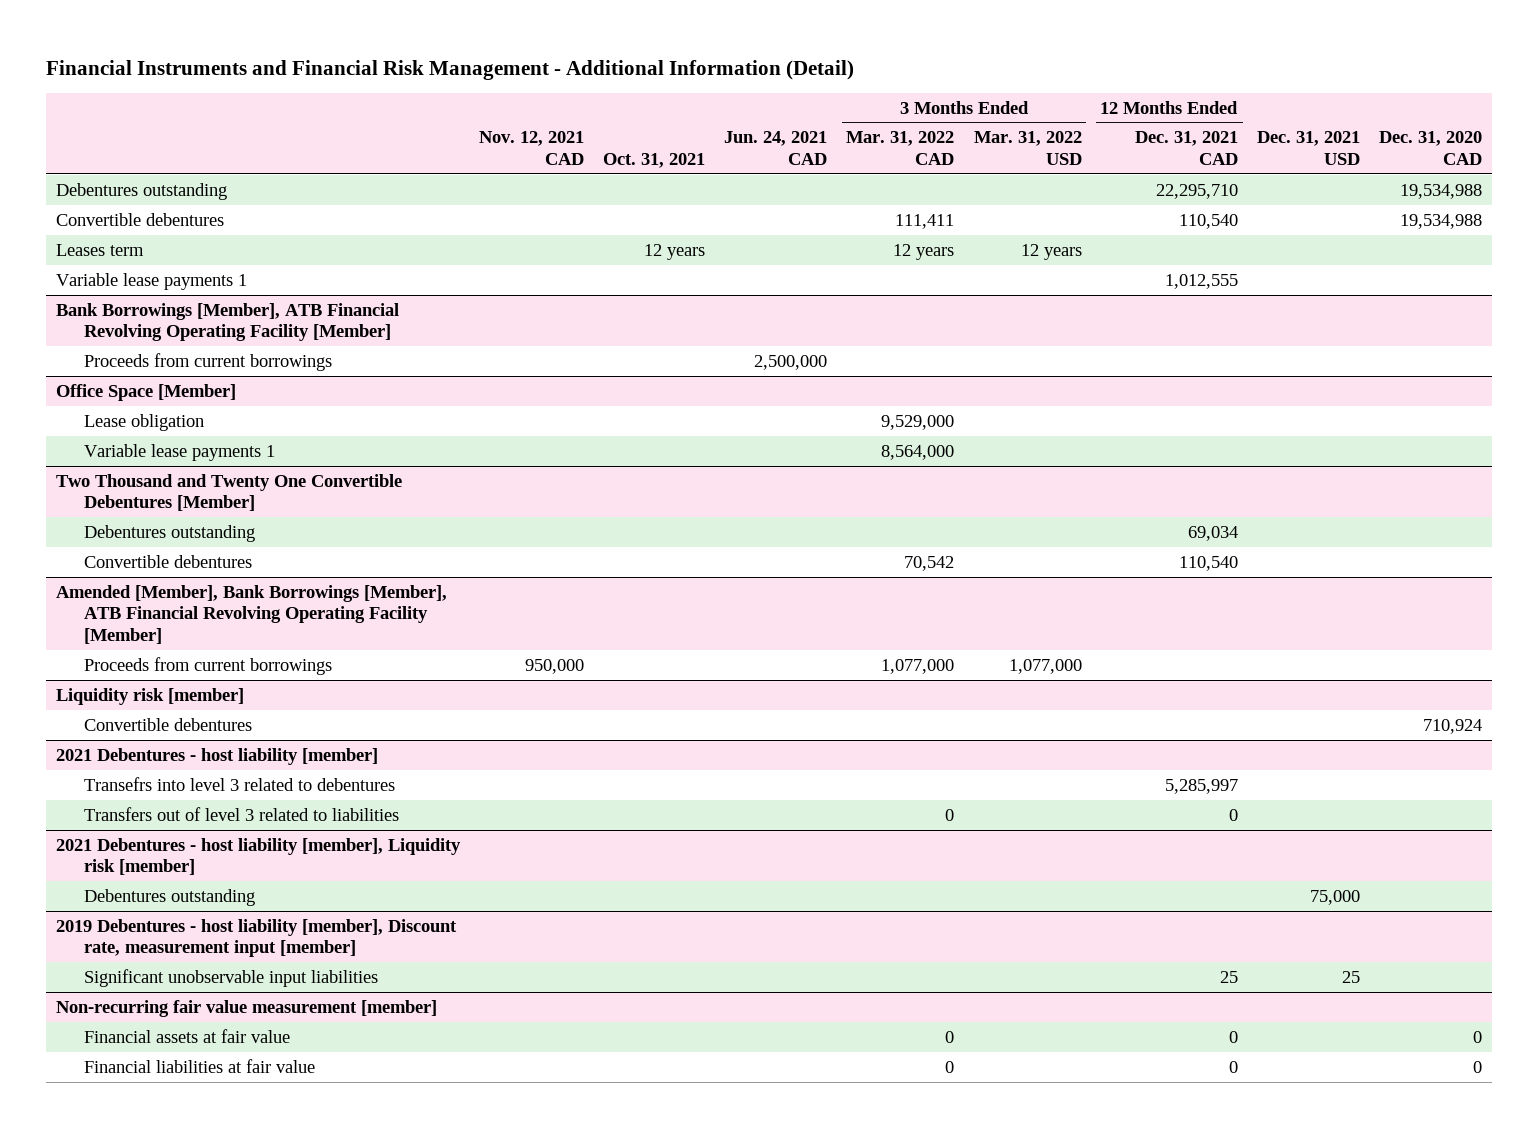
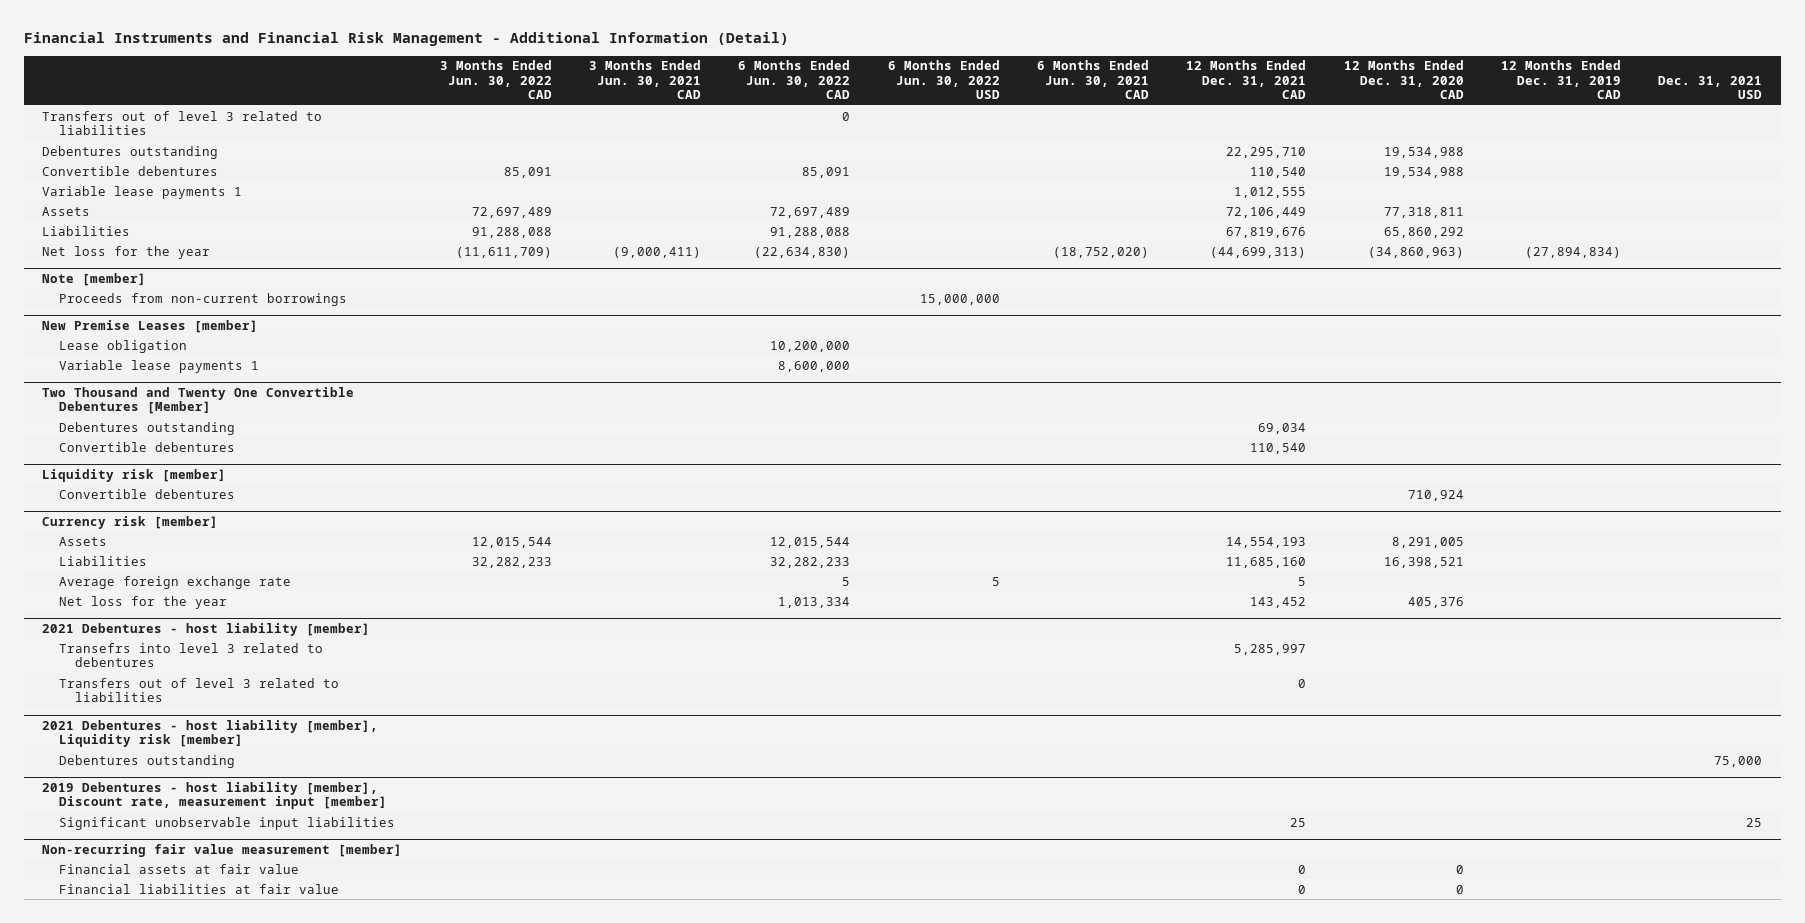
- | Nov. 12, 2021 CAD | Oct. 31, 2021 | Jun. 24, 2021 CAD | 3 Months Ended Mar. 31, 2022 CAD | 3 Months Ended Mar. 31, 2022 USD | 12 Months Ended Dec. 31, 2021 CAD | Dec. 31, 2021 USD | Dec. 31, 2020 CAD
+ | 3 Months Ended Jun. 30, 2022 CAD | 3 Months Ended Jun. 30, 2021 CAD | 6 Months Ended Jun. 30, 2022 CAD | 6 Months Ended Jun. 30, 2022 USD | 6 Months Ended Jun. 30, 2021 CAD | 12 Months Ended Dec. 31, 2021 CAD | 12 Months Ended Dec. 31, 2020 CAD | 12 Months Ended Dec. 31, 2019 CAD | Dec. 31, 2021 USD
+ Transfers out of level 3 related to liabilities | | | 0 | | | | | |
- Leases term | | 12 years | | 12 years | 12 years | | |
- Bank Borrowings [Member], ATB Financial Revolving Operating Facility [Member]
- Proceeds from current borrowings | | | 2,500,000 | | | | |
- Office Space [Member]
- Lease obligation | | | | 9,529,000 | | | |
- Variable lease payments 1 | | | | 8,564,000 | | | |
+ Assets | 72,697,489 | | 72,697,489 | | | 72,106,449 | 77,318,811 | |
+ Liabilities | 91,288,088 | | 91,288,088 | | | 67,819,676 | 65,860,292 | |
+ Net loss for the year | (11,611,709) | (9,000,411) | (22,634,830) | | (18,752,020) | (44,699,313) | (34,860,963) | (27,894,834) |
+ Note [member]
+ Proceeds from non-current borrowings | | | | 15,000,000 | | | | |
+ New Premise Leases [member]
+ Lease obligation | | | 10,200,000 | | | | | |
+ Variable lease payments 1 | | | 8,600,000 | | | | | |
- Amended [Member], Bank Borrowings [Member], ATB Financial Revolving Operating Facility [Member]
- Proceeds from current borrowings | 950,000 | | | 1,077,000 | 1,077,000 | | |
+ Currency risk [member]
+ Assets | 12,015,544 | | 12,015,544 | | | 14,554,193 | 8,291,005 | |
+ Liabilities | 32,282,233 | | 32,282,233 | | | 11,685,160 | 16,398,521 | |
+ Average foreign exchange rate | | | 5 | 5 | | 5 | | |
+ Net loss for the year | | | 1,013,334 | | | 143,452 | 405,376 | |

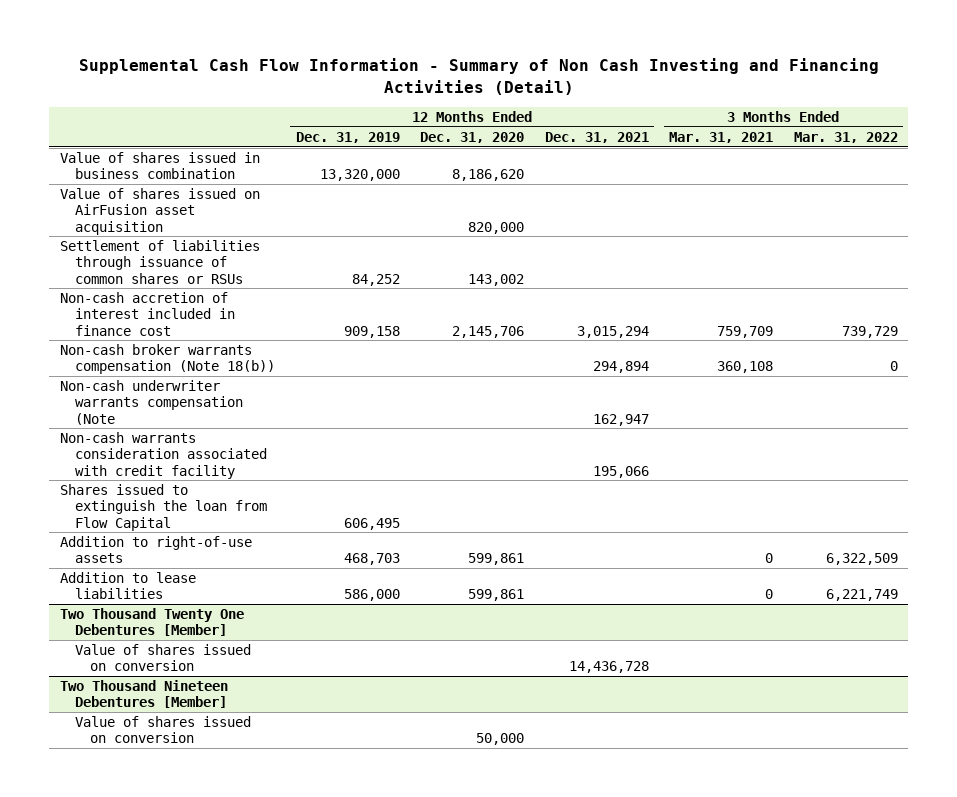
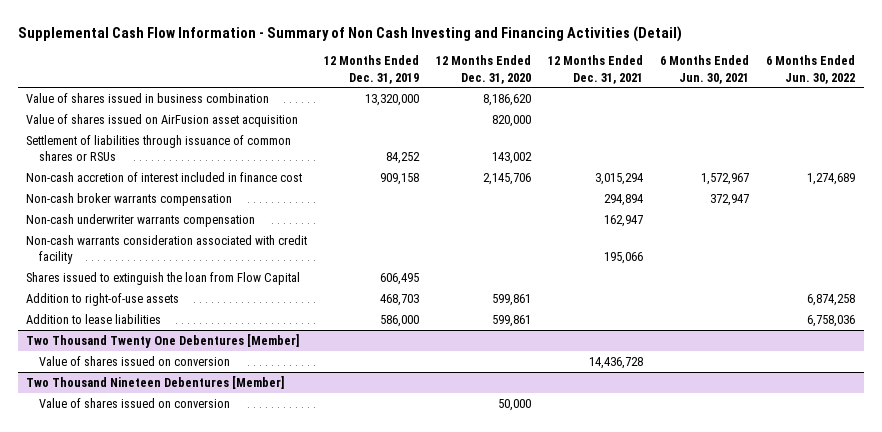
- | 12 Months Ended Dec. 31, 2019 | 12 Months Ended Dec. 31, 2020 | 12 Months Ended Dec. 31, 2021 | 3 Months Ended Mar. 31, 2021 | 3 Months Ended Mar. 31, 2022
+ | 12 Months Ended Dec. 31, 2019 | 12 Months Ended Dec. 31, 2020 | 12 Months Ended Dec. 31, 2021 | 6 Months Ended Jun. 30, 2021 | 6 Months Ended Jun. 30, 2022
- Non-cash broker warrants compensation (Note 18(b)) | | | 294,894 | 360,108 | 0
- Non-cash underwriter warrants compensation (Note | | | 162,947 | |
+ Non-cash broker warrants compensation | | | 294,894 | 372,947 |
+ Non-cash underwriter warrants compensation | | | 162,947 | |

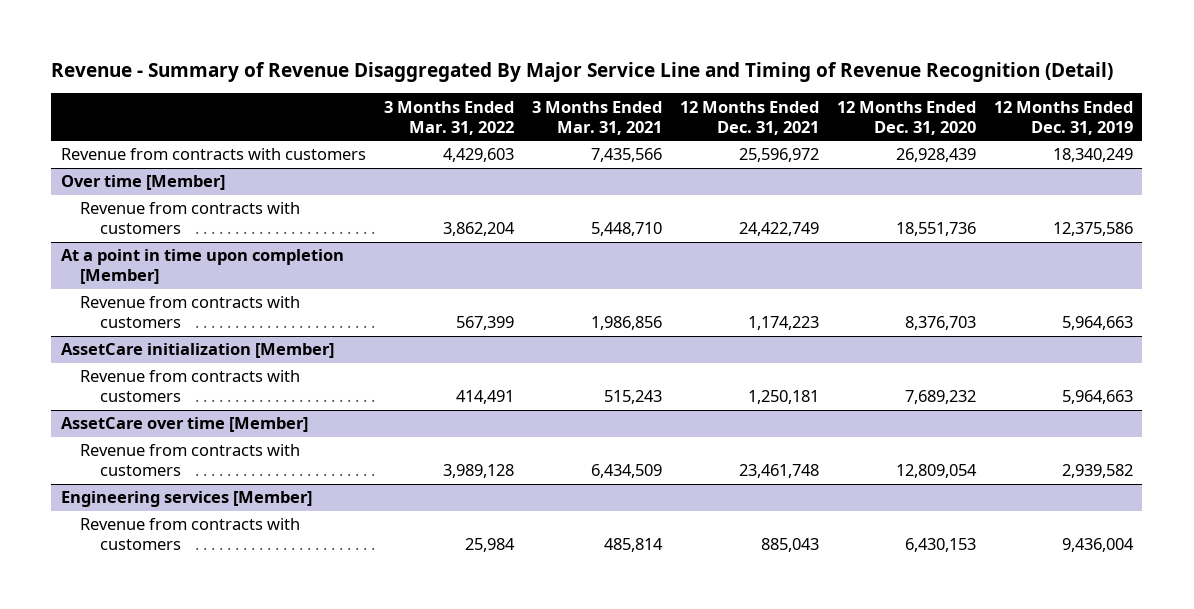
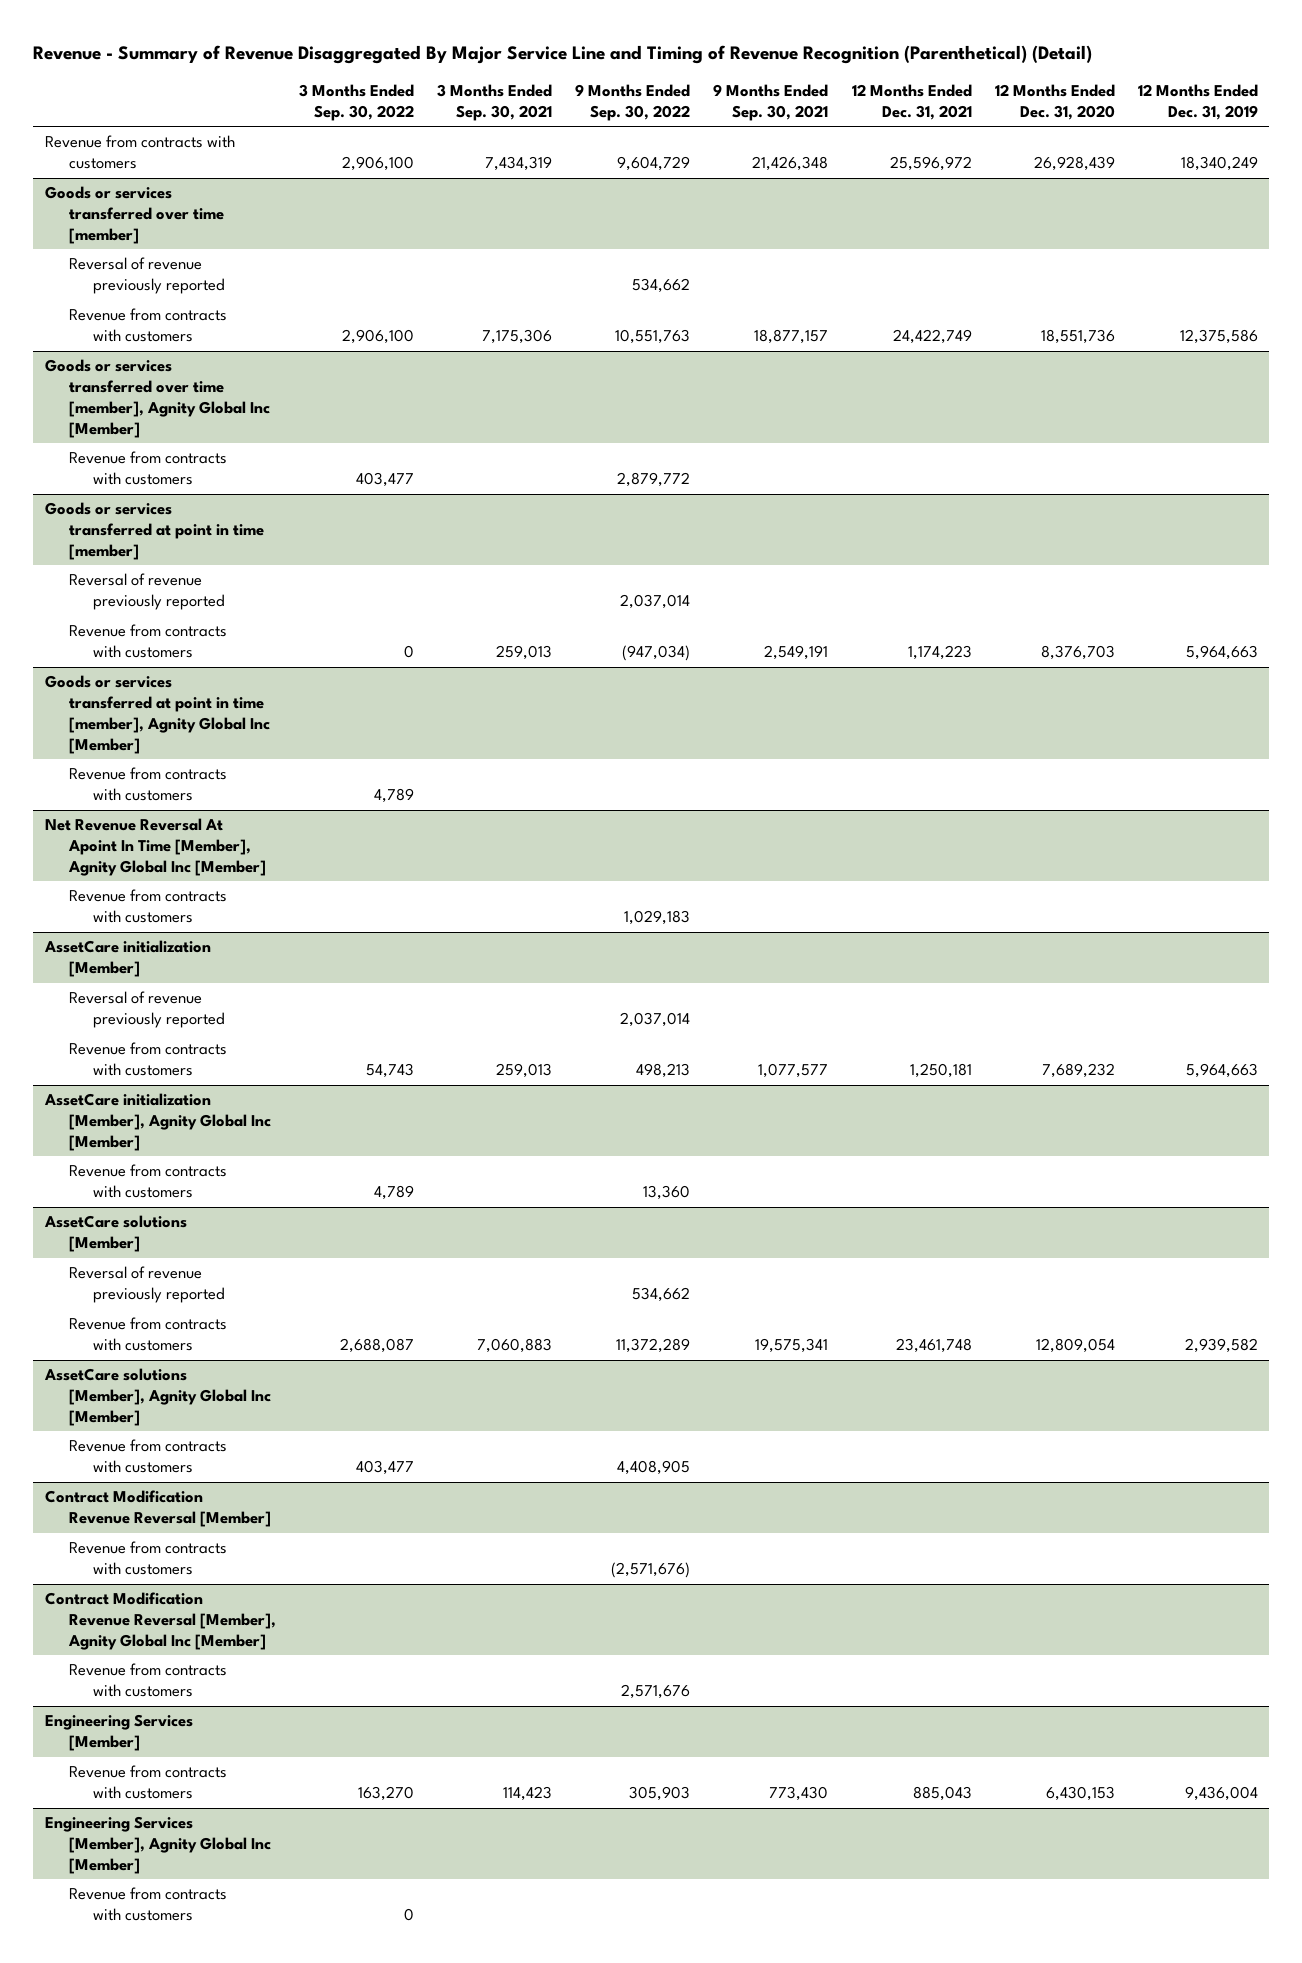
- Revenue - Summary of Revenue Disaggregated By Major Service Line and Timing of Revenue Recognition (Detail)
+ Revenue - Summary of Revenue Disaggregated By Major Service Line and Timing of Revenue Recognition (Parenthetical) (Detail)
- | 3 Months Ended Mar. 31, 2022 | 3 Months Ended Mar. 31, 2021 | 12 Months Ended Dec. 31, 2021 | 12 Months Ended Dec. 31, 2020 | 12 Months Ended Dec. 31, 2019
+ | 3 Months Ended Sep. 30, 2022 | 3 Months Ended Sep. 30, 2021 | 9 Months Ended Sep. 30, 2022 | 9 Months Ended Sep. 30, 2021 | 12 Months Ended Dec. 31, 2021 | 12 Months Ended Dec. 31, 2020 | 12 Months Ended Dec. 31, 2019
- Over time [Member]
+ Goods or services transferred over time [member]
+ Reversal of revenue previously reported | | | 534,662 | | | |
- At a point in time upon completion [Member]
+ Goods or services transferred over time [member], Agnity Global Inc [Member]
+ Revenue from contracts with customers | 403,477 | | 2,879,772 | | | |
+ Goods or services transferred at point in time [member]
+ Reversal of revenue previously reported | | | 2,037,014 | | | |
+ Goods or services transferred at point in time [member], Agnity Global Inc [Member]
+ Revenue from contracts with customers | 4,789 | | | | | |
+ Net Revenue Reversal At Apoint In Time [Member], Agnity Global Inc [Member]
+ Revenue from contracts with customers | | | 1,029,183 | | | |
@ AssetCare initialization [Member]
+ Reversal of revenue previously reported | | | 2,037,014 | | | |
- AssetCare over time [Member]
+ AssetCare initialization [Member], Agnity Global Inc [Member]
+ Revenue from contracts with customers | 4,789 | | 13,360 | | | |
+ AssetCare solutions [Member]
+ Reversal of revenue previously reported | | | 534,662 | | | |
- Engineering services [Member]
+ AssetCare solutions [Member], Agnity Global Inc [Member]
+ Revenue from contracts with customers | 403,477 | | 4,408,905 | | | |
+ Contract Modification Revenue Reversal [Member]
+ Revenue from contracts with customers | | | (2,571,676) | | | |
+ Contract Modification Revenue Reversal [Member], Agnity Global Inc [Member]
+ Revenue from contracts with customers | | | 2,571,676 | | | |
+ Engineering Services [Member]
+ Engineering Services [Member], Agnity Global Inc [Member]
+ Revenue from contracts with customers | 0 | | | | | |

